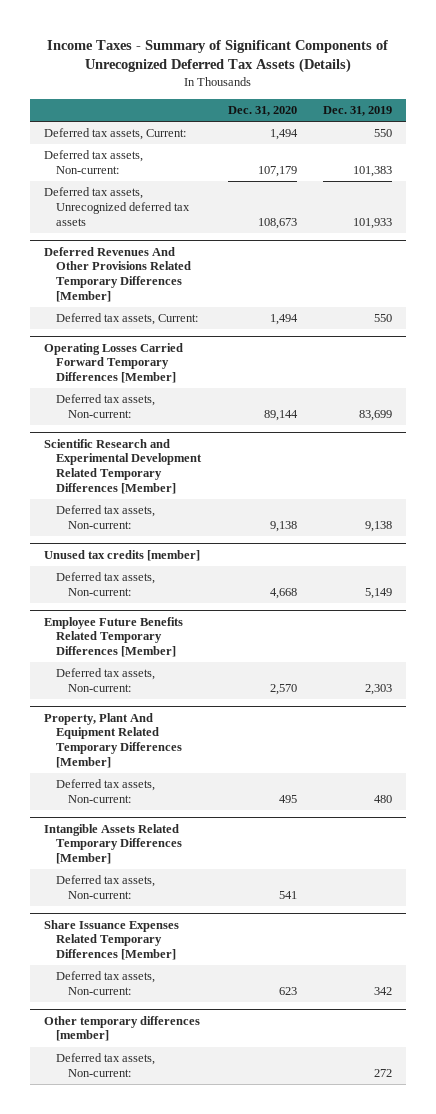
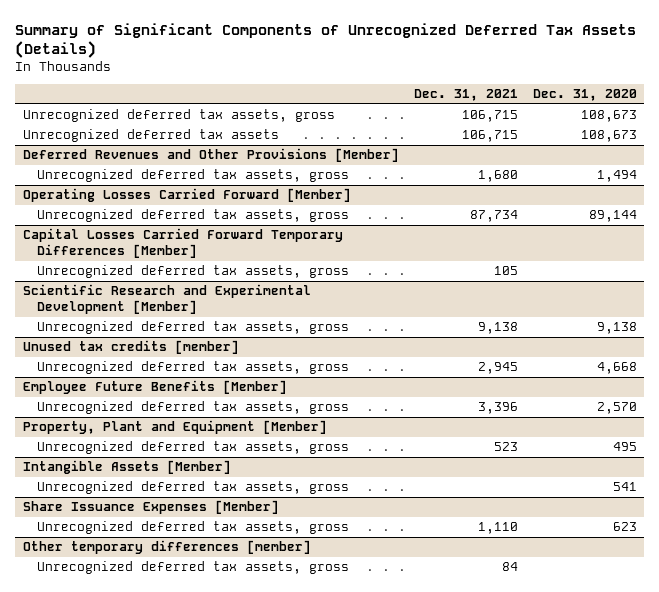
- Income Taxes - Summary of Significant Components of Unrecognized Deferred Tax Assets (Details)
+ Summary of Significant Components of Unrecognized Deferred Tax Assets (Details)
- | Dec. 31, 2020 | Dec. 31, 2019
+ | Dec. 31, 2021 | Dec. 31, 2020
- Deferred tax assets, Current: | 1,494 | 550
- Deferred tax assets, Non-current: | 107,179 | 101,383
- Deferred tax assets, Unrecognized deferred tax assets | 108,673 | 101,933
- Deferred Revenues And Other Provisions Related Temporary Differences [Member]
- Deferred tax assets, Current: | 1,494 | 550
- Operating Losses Carried Forward Temporary Differences [Member]
- Deferred tax assets, Non-current: | 89,144 | 83,699
- Scientific Research and Experimental Development Related Temporary Differences [Member]
- Deferred tax assets, Non-current: | 9,138 | 9,138
+ Unrecognized deferred tax assets, gross | 106,715 | 108,673
+ Unrecognized deferred tax assets | 106,715 | 108,673
+ Deferred Revenues and Other Provisions [Member]
+ Unrecognized deferred tax assets, gross | 1,680 | 1,494
+ Operating Losses Carried Forward [Member]
+ Unrecognized deferred tax assets, gross | 87,734 | 89,144
+ Capital Losses Carried Forward Temporary Differences [Member]
+ Unrecognized deferred tax assets, gross | 105 |
+ Scientific Research and Experimental Development [Member]
+ Unrecognized deferred tax assets, gross | 9,138 | 9,138
@ Unused tax credits [member]
- Deferred tax assets, Non-current: | 4,668 | 5,149
- Employee Future Benefits Related Temporary Differences [Member]
- Deferred tax assets, Non-current: | 2,570 | 2,303
- Property, Plant And Equipment Related Temporary Differences [Member]
- Deferred tax assets, Non-current: | 495 | 480
- Intangible Assets Related Temporary Differences [Member]
- Deferred tax assets, Non-current: | 541 |
- Share Issuance Expenses Related Temporary Differences [Member]
- Deferred tax assets, Non-current: | 623 | 342
@ Unused tax credits [member]
+ Unrecognized deferred tax assets, gross | 2,945 | 4,668
+ Employee Future Benefits [Member]
+ Unrecognized deferred tax assets, gross | 3,396 | 2,570
+ Property, Plant and Equipment [Member]
+ Unrecognized deferred tax assets, gross | 523 | 495
+ Intangible Assets [Member]
+ Unrecognized deferred tax assets, gross | | 541
+ Share Issuance Expenses [Member]
+ Unrecognized deferred tax assets, gross | 1,110 | 623
@ Other temporary differences [member]
- Deferred tax assets, Non-current: | | 272
+ Unrecognized deferred tax assets, gross | 84 |

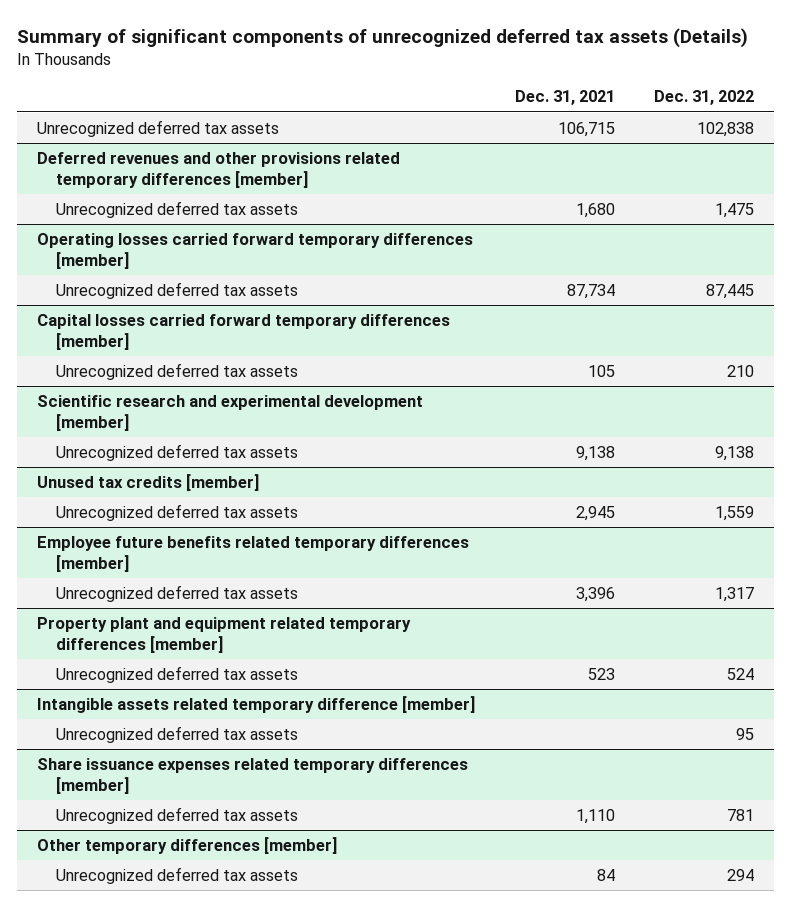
- Summary of Significant Components of Unrecognized Deferred Tax Assets (Details)
+ Summary of significant components of unrecognized deferred tax assets (Details)
- | Dec. 31, 2021 | Dec. 31, 2020
+ | Dec. 31, 2021 | Dec. 31, 2022
- Unrecognized deferred tax assets, gross | 106,715 | 108,673
- Deferred Revenues and Other Provisions [Member]
- Unrecognized deferred tax assets, gross | 1,680 | 1,494
- Operating Losses Carried Forward [Member]
- Unrecognized deferred tax assets, gross | 87,734 | 89,144
- Capital Losses Carried Forward Temporary Differences [Member]
- Unrecognized deferred tax assets, gross | 105 |
- Scientific Research and Experimental Development [Member]
- Unrecognized deferred tax assets, gross | 9,138 | 9,138
+ Deferred revenues and other provisions related temporary differences [member]
+ Unrecognized deferred tax assets | 1,680 | 1,475
+ Operating losses carried forward temporary differences [member]
+ Unrecognized deferred tax assets | 87,734 | 87,445
+ Capital losses carried forward temporary differences [member]
+ Unrecognized deferred tax assets | 105 | 210
+ Scientific research and experimental development [member]
+ Unrecognized deferred tax assets | 9,138 | 9,138
@ Unused tax credits [member]
- Unrecognized deferred tax assets, gross | 2,945 | 4,668
- Employee Future Benefits [Member]
- Unrecognized deferred tax assets, gross | 3,396 | 2,570
- Property, Plant and Equipment [Member]
- Unrecognized deferred tax assets, gross | 523 | 495
- Intangible Assets [Member]
- Unrecognized deferred tax assets, gross | | 541
- Share Issuance Expenses [Member]
- Unrecognized deferred tax assets, gross | 1,110 | 623
@ Unused tax credits [member]
+ Unrecognized deferred tax assets | 2,945 | 1,559
+ Employee future benefits related temporary differences [member]
+ Unrecognized deferred tax assets | 3,396 | 1,317
+ Property plant and equipment related temporary differences [member]
+ Unrecognized deferred tax assets | 523 | 524
+ Intangible assets related temporary difference [member]
+ Unrecognized deferred tax assets | | 95
+ Share issuance expenses related temporary differences [member]
+ Unrecognized deferred tax assets | 1,110 | 781
@ Other temporary differences [member]
- Unrecognized deferred tax assets, gross | 84 |
+ Unrecognized deferred tax assets | 84 | 294

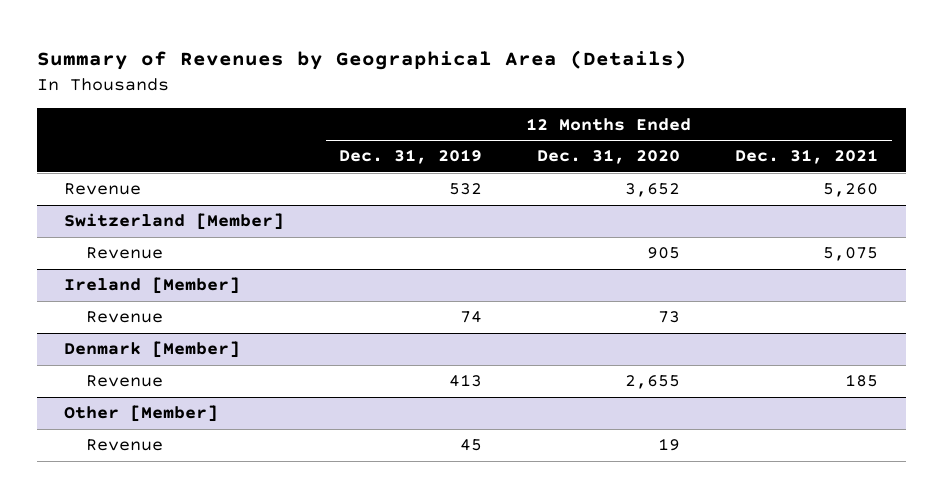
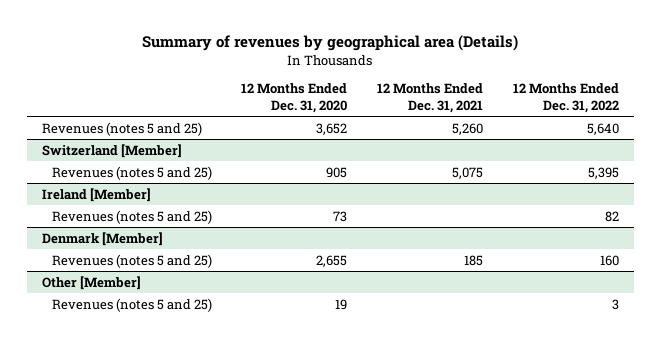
- Summary of Revenues by Geographical Area (Details)
+ Summary of revenues by geographical area (Details)
- | 12 Months Ended Dec. 31, 2019 | 12 Months Ended Dec. 31, 2020 | 12 Months Ended Dec. 31, 2021
+ | 12 Months Ended Dec. 31, 2020 | 12 Months Ended Dec. 31, 2021 | 12 Months Ended Dec. 31, 2022
- Revenue | 532 | 3,652 | 5,260
+ Revenues (notes 5 and 25) | 3,652 | 5,260 | 5,640
@ Switzerland [Member]
- Revenue | | 905 | 5,075
+ Revenues (notes 5 and 25) | 905 | 5,075 | 5,395
@ Ireland [Member]
- Revenue | 74 | 73 |
+ Revenues (notes 5 and 25) | 73 | | 82
@ Denmark [Member]
- Revenue | 413 | 2,655 | 185
+ Revenues (notes 5 and 25) | 2,655 | 185 | 160
@ Other [Member]
- Revenue | 45 | 19 |
+ Revenues (notes 5 and 25) | 19 | | 3

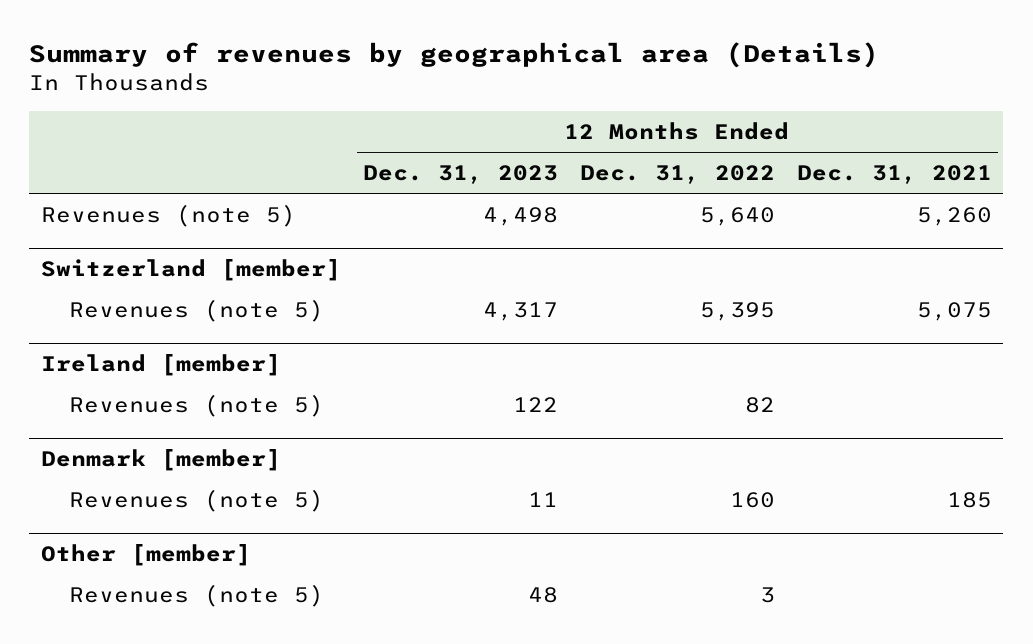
- | 12 Months Ended Dec. 31, 2020 | 12 Months Ended Dec. 31, 2021 | 12 Months Ended Dec. 31, 2022
+ | 12 Months Ended Dec. 31, 2023 | 12 Months Ended Dec. 31, 2022 | 12 Months Ended Dec. 31, 2021
- Revenues (notes 5 and 25) | 3,652 | 5,260 | 5,640
- Switzerland [Member]
- Revenues (notes 5 and 25) | 905 | 5,075 | 5,395
- Ireland [Member]
- Revenues (notes 5 and 25) | 73 | | 82
- Denmark [Member]
- Revenues (notes 5 and 25) | 2,655 | 185 | 160
- Other [Member]
- Revenues (notes 5 and 25) | 19 | | 3
+ Revenues (note 5) | 4,498 | 5,640 | 5,260
+ Switzerland [member]
+ Revenues (note 5) | 4,317 | 5,395 | 5,075
+ Ireland [member]
+ Revenues (note 5) | 122 | 82 |
+ Denmark [member]
+ Revenues (note 5) | 11 | 160 | 185
+ Other [member]
+ Revenues (note 5) | 48 | 3 |

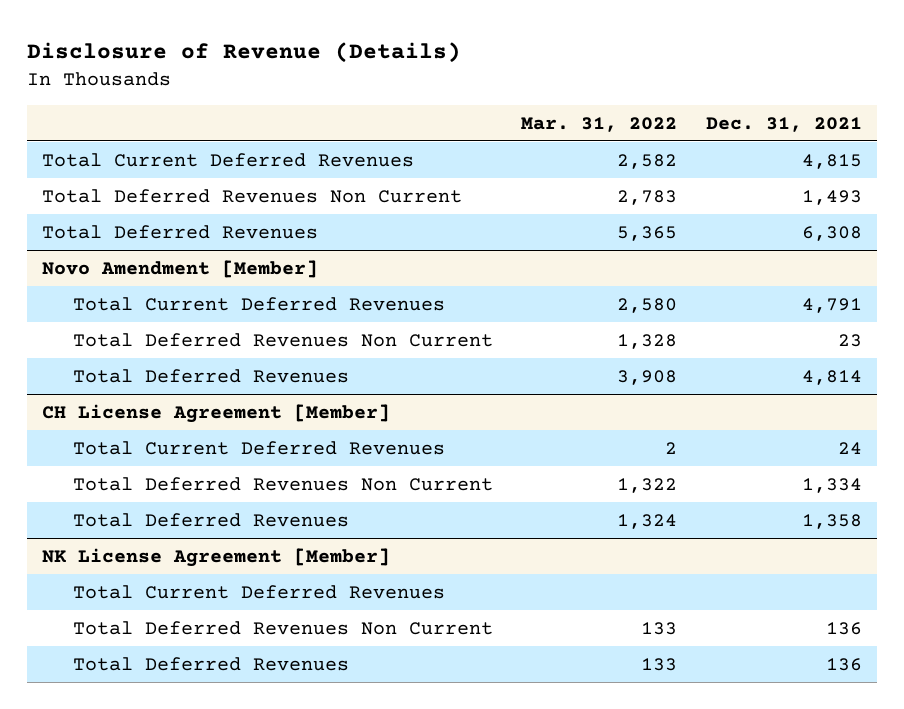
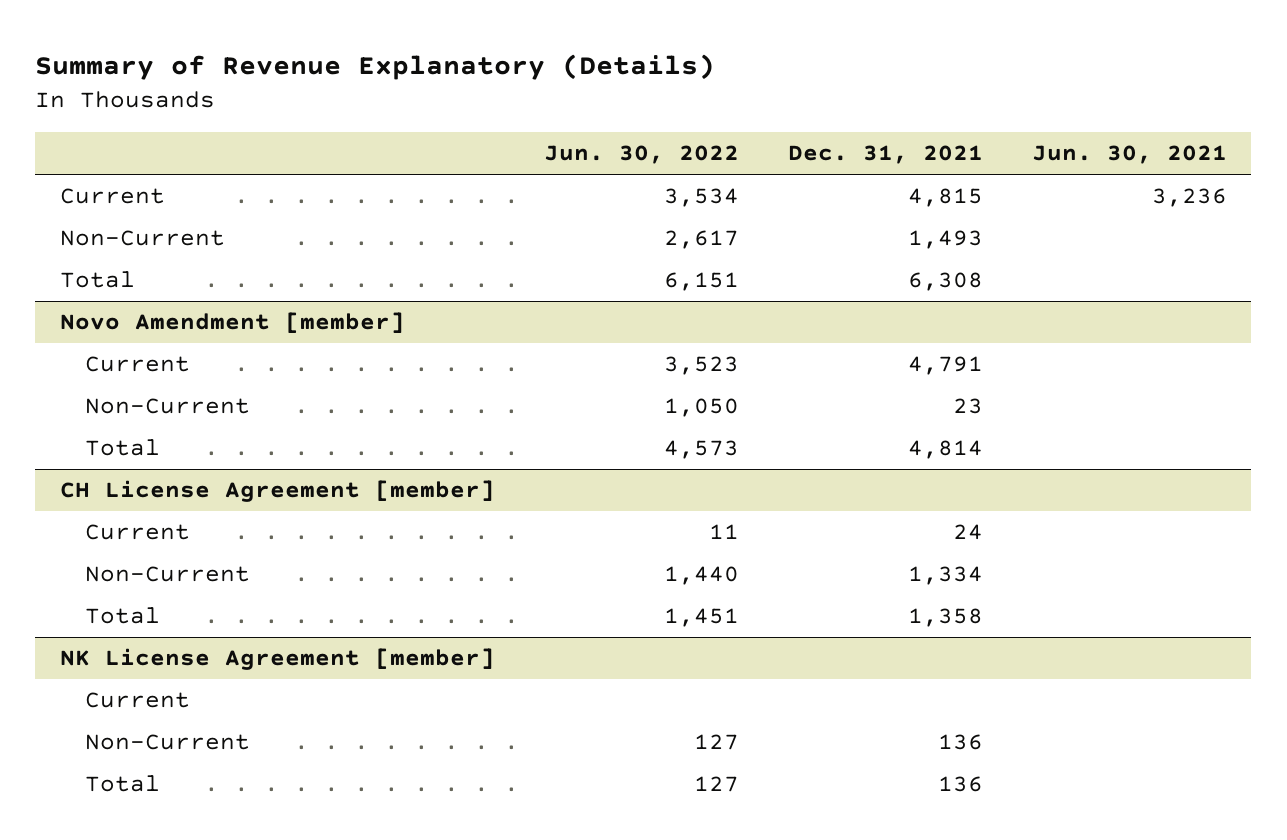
- Disclosure of Revenue (Details)
+ Summary of Revenue Explanatory (Details)
- | Mar. 31, 2022 | Dec. 31, 2021
+ | Jun. 30, 2022 | Dec. 31, 2021 | Jun. 30, 2021
- Total Current Deferred Revenues | 2,582 | 4,815
- Total Deferred Revenues Non Current | 2,783 | 1,493
- Total Deferred Revenues | 5,365 | 6,308
- Novo Amendment [Member]
- Total Current Deferred Revenues | 2,580 | 4,791
- Total Deferred Revenues Non Current | 1,328 | 23
- Total Deferred Revenues | 3,908 | 4,814
- CH License Agreement [Member]
- Total Current Deferred Revenues | 2 | 24
- Total Deferred Revenues Non Current | 1,322 | 1,334
- Total Deferred Revenues | 1,324 | 1,358
- NK License Agreement [Member]
- Total Current Deferred Revenues
- Total Deferred Revenues Non Current | 133 | 136
- Total Deferred Revenues | 133 | 136
+ Current | 3,534 | 4,815 | 3,236
+ Non-Current | 2,617 | 1,493 |
+ Total | 6,151 | 6,308 |
+ Novo Amendment [member]
+ Current | 3,523 | 4,791 |
+ Non-Current | 1,050 | 23 |
+ Total | 4,573 | 4,814 |
+ CH License Agreement [member]
+ Current | 11 | 24 |
+ Non-Current | 1,440 | 1,334 |
+ Total | 1,451 | 1,358 |
+ NK License Agreement [member]
+ Current
+ Non-Current | 127 | 136 |
+ Total | 127 | 136 |

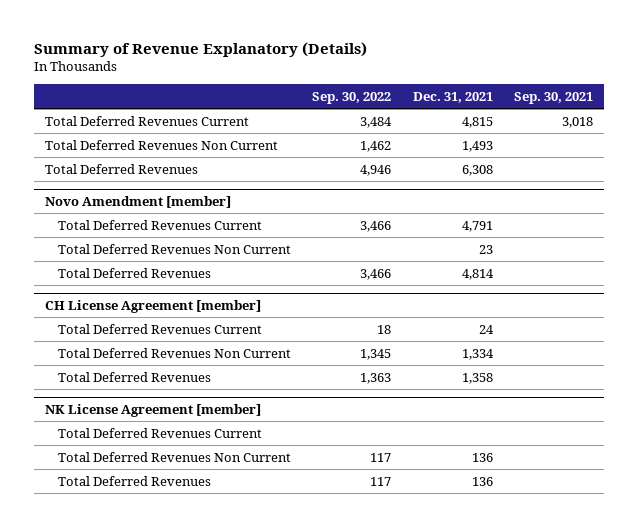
- | Jun. 30, 2022 | Dec. 31, 2021 | Jun. 30, 2021
+ | Sep. 30, 2022 | Dec. 31, 2021 | Sep. 30, 2021
- Current | 3,534 | 4,815 | 3,236
- Non-Current | 2,617 | 1,493 |
- Total | 6,151 | 6,308 |
+ Total Deferred Revenues Current | 3,484 | 4,815 | 3,018
+ Total Deferred Revenues Non Current | 1,462 | 1,493 |
+ Total Deferred Revenues | 4,946 | 6,308 |
@ Novo Amendment [member]
- Current | 3,523 | 4,791 |
- Non-Current | 1,050 | 23 |
- Total | 4,573 | 4,814 |
+ Total Deferred Revenues Current | 3,466 | 4,791 |
+ Total Deferred Revenues Non Current | | 23 |
+ Total Deferred Revenues | 3,466 | 4,814 |
@ CH License Agreement [member]
- Current | 11 | 24 |
- Non-Current | 1,440 | 1,334 |
- Total | 1,451 | 1,358 |
+ Total Deferred Revenues Current | 18 | 24 |
+ Total Deferred Revenues Non Current | 1,345 | 1,334 |
+ Total Deferred Revenues | 1,363 | 1,358 |
@ NK License Agreement [member]
- Current
- Non-Current | 127 | 136 |
- Total | 127 | 136 |
+ Total Deferred Revenues Current
+ Total Deferred Revenues Non Current | 117 | 136 |
+ Total Deferred Revenues | 117 | 136 |

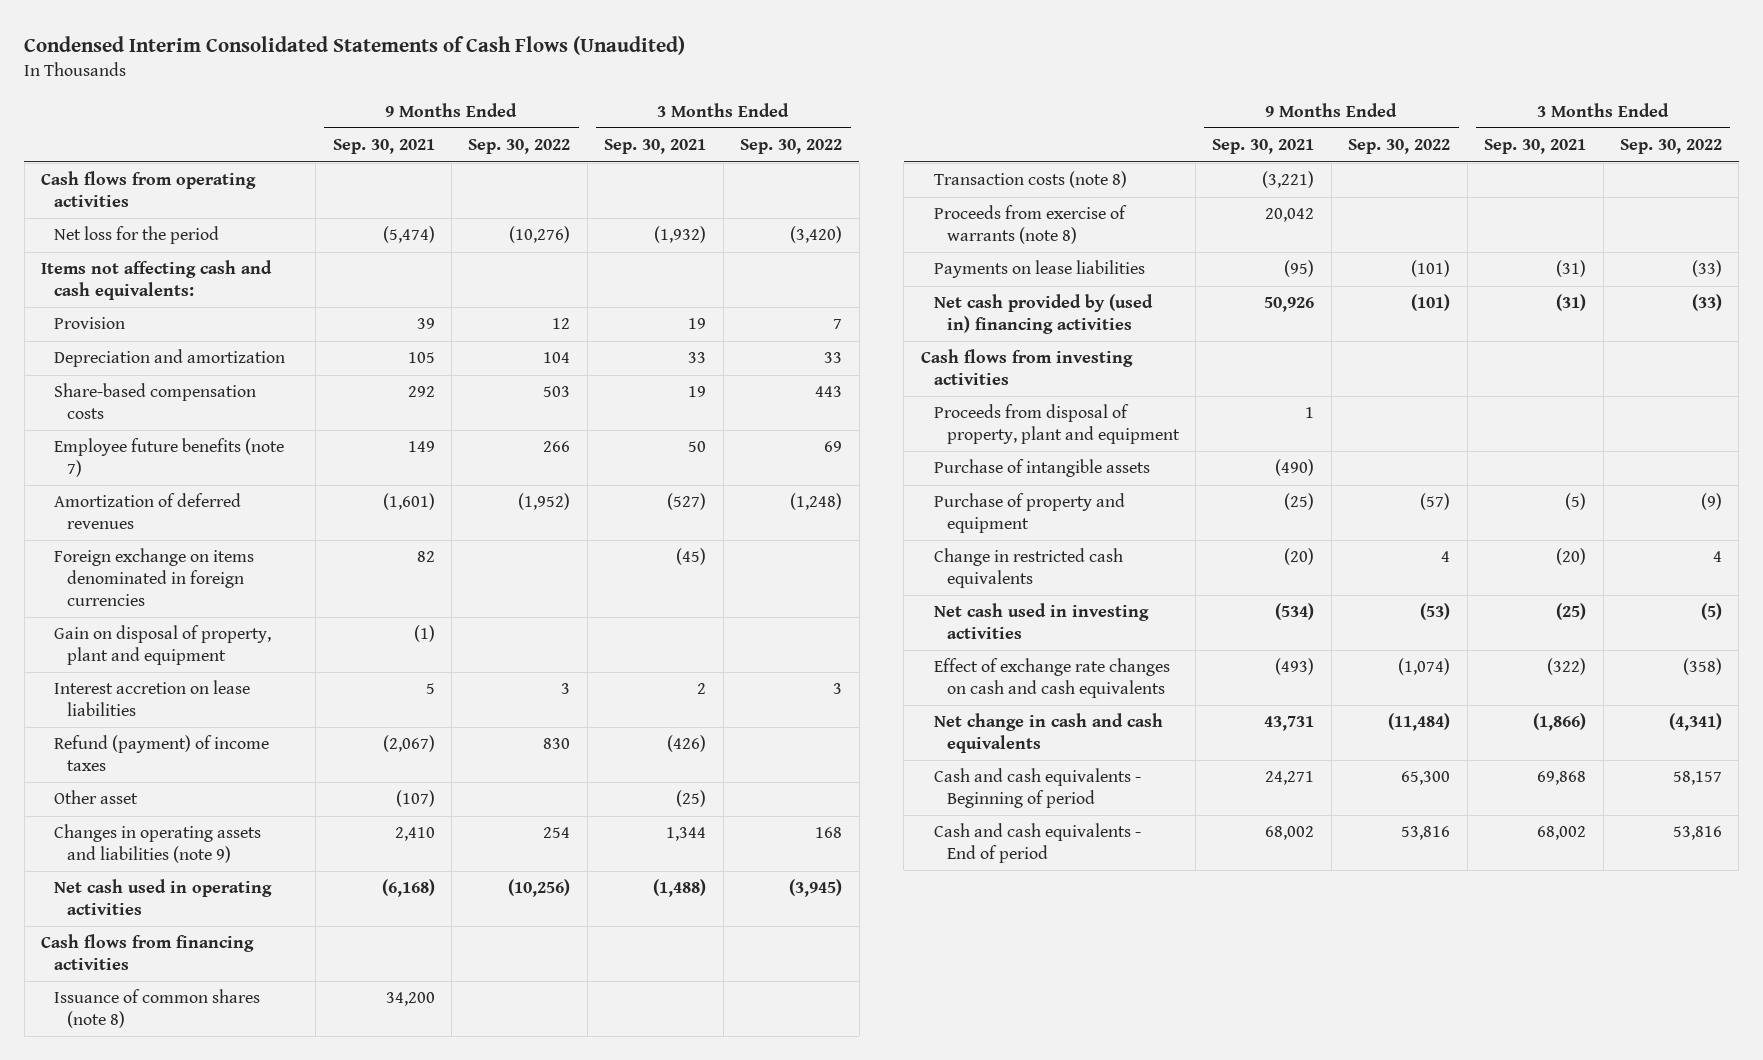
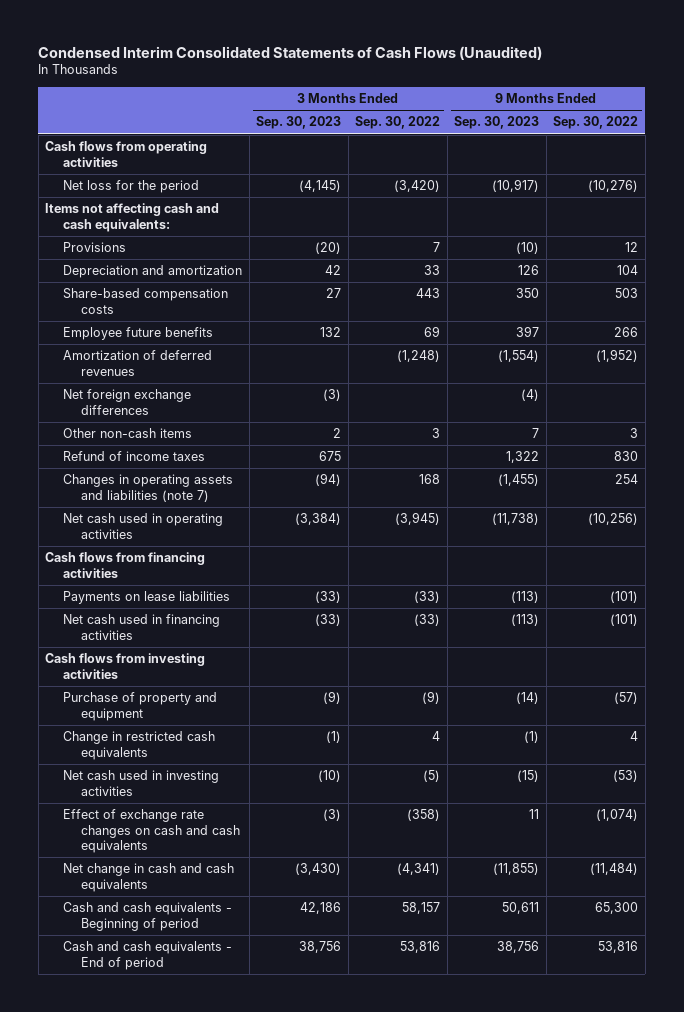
- | 9 Months Ended Sep. 30, 2021 | 9 Months Ended Sep. 30, 2022 | 3 Months Ended Sep. 30, 2021 | 3 Months Ended Sep. 30, 2022
+ | 3 Months Ended Sep. 30, 2023 | 3 Months Ended Sep. 30, 2022 | 9 Months Ended Sep. 30, 2023 | 9 Months Ended Sep. 30, 2022
- Provision | 39 | 12 | 19 | 7
+ Provisions | (20) | 7 | (10) | 12
- Employee future benefits (note 7) | 149 | 266 | 50 | 69
+ Employee future benefits | 132 | 69 | 397 | 266
- Foreign exchange on items denominated in foreign currencies | 82 | | (45) |
- Gain on disposal of property, plant and equipment | (1) | | |
- Interest accretion on lease liabilities | 5 | 3 | 2 | 3
- Refund (payment) of income taxes | (2,067) | 830 | (426) |
- Other asset | (107) | | (25) |
- Changes in operating assets and liabilities (note 9) | 2,410 | 254 | 1,344 | 168
+ Net foreign exchange differences | (3) | | (4) |
+ Other non-cash items | 2 | 3 | 7 | 3
+ Refund of income taxes | 675 | | 1,322 | 830
+ Changes in operating assets and liabilities (note 7) | (94) | 168 | (1,455) | 254
- Issuance of common shares (note 8) | 34,200 | | |
- Transaction costs (note 8) | (3,221) | | |
- Proceeds from exercise of warrants (note 8) | 20,042 | | |
- Net cash provided by (used in) financing activities | 50,926 | (101) | (31) | (33)
+ Net cash used in financing activities | (33) | (33) | (113) | (101)
- Proceeds from disposal of property, plant and equipment | 1 | | |
- Purchase of intangible assets | (490) | | |

